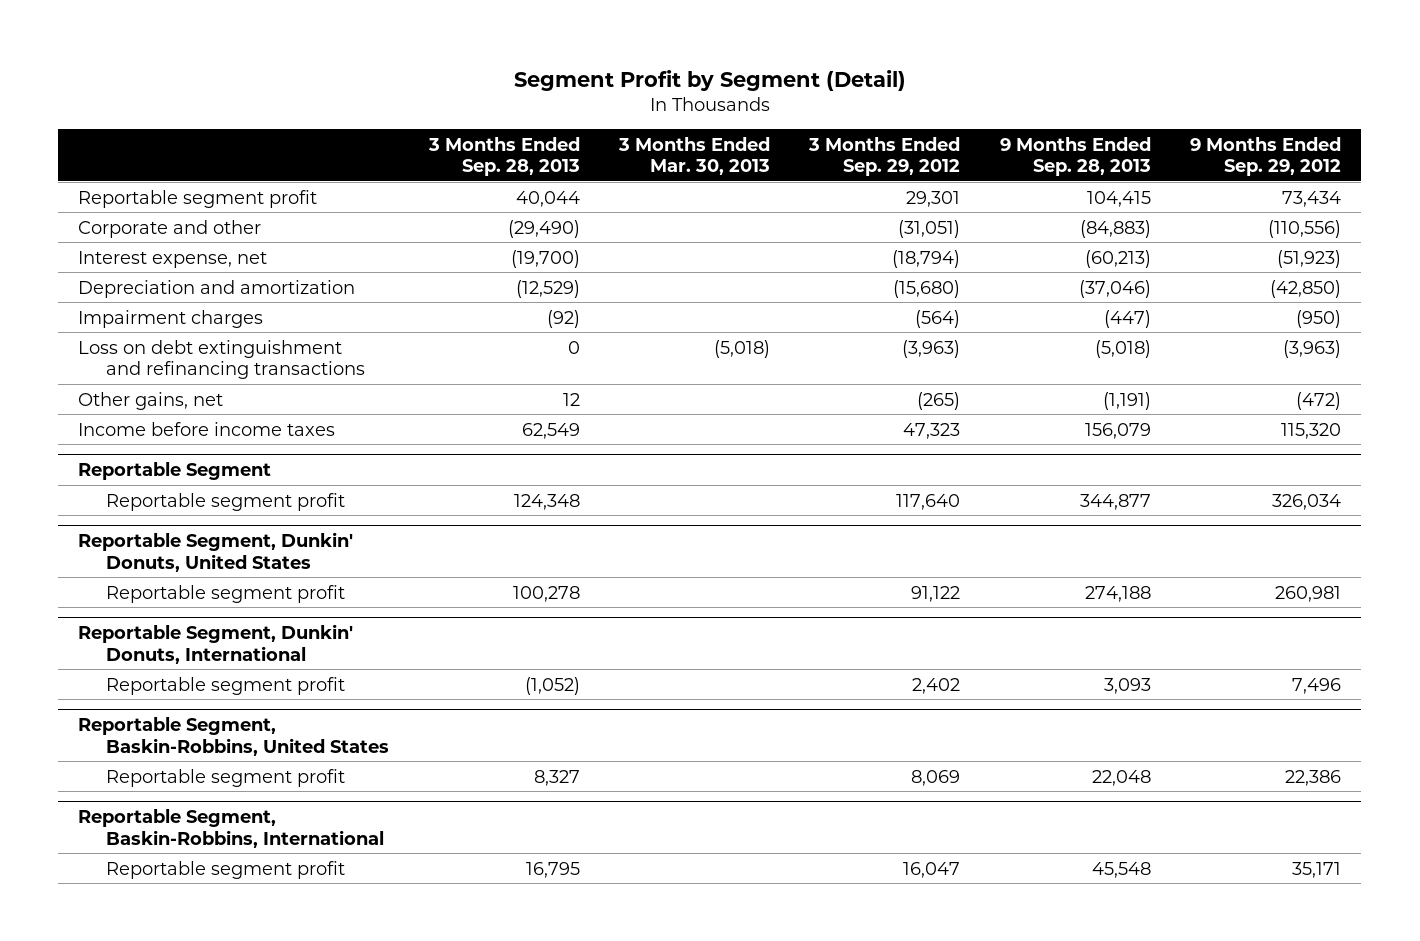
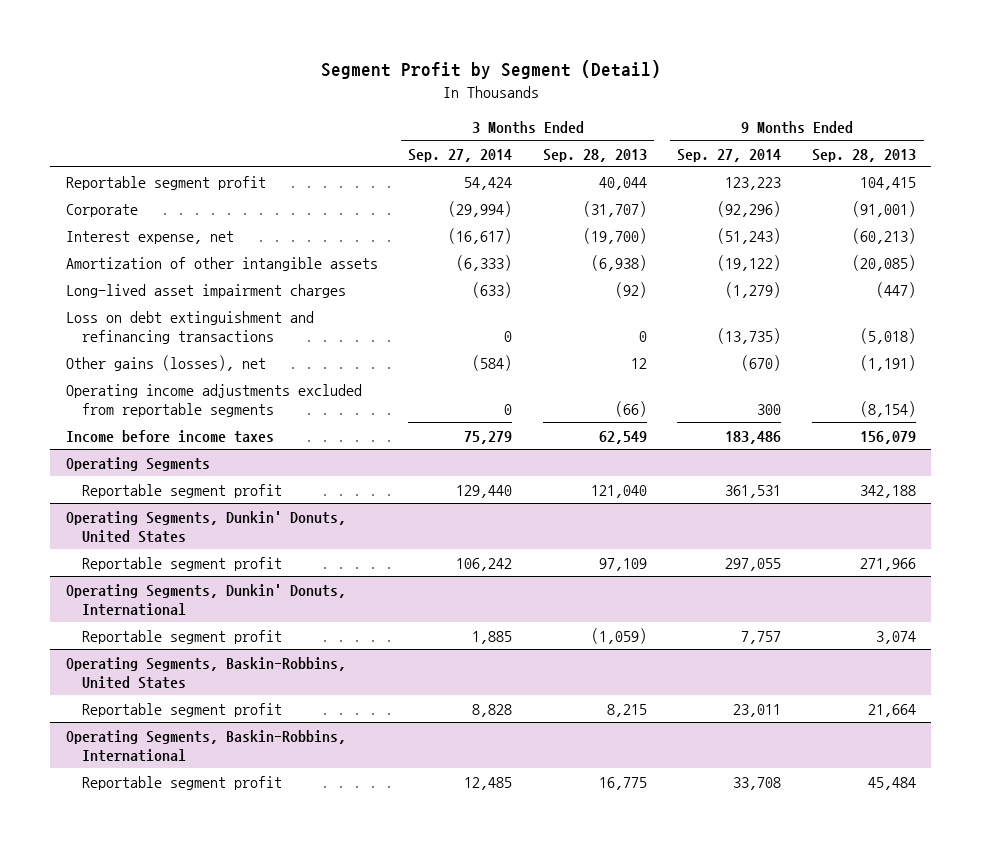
- | 3 Months Ended Sep. 28, 2013 | 3 Months Ended Mar. 30, 2013 | 3 Months Ended Sep. 29, 2012 | 9 Months Ended Sep. 28, 2013 | 9 Months Ended Sep. 29, 2012
+ | 3 Months Ended Sep. 27, 2014 | 3 Months Ended Sep. 28, 2013 | 9 Months Ended Sep. 27, 2014 | 9 Months Ended Sep. 28, 2013
- Corporate and other | (29,490) | | (31,051) | (84,883) | (110,556)
+ Corporate | (29,994) | (31,707) | (92,296) | (91,001)
- Depreciation and amortization | (12,529) | | (15,680) | (37,046) | (42,850)
- Impairment charges | (92) | | (564) | (447) | (950)
+ Amortization of other intangible assets | (6,333) | (6,938) | (19,122) | (20,085)
+ Long-lived asset impairment charges | (633) | (92) | (1,279) | (447)
- Other gains, net | 12 | | (265) | (1,191) | (472)
+ Other gains (losses), net | (584) | 12 | (670) | (1,191)
+ Operating income adjustments excluded from reportable segments | 0 | (66) | 300 | (8,154)
- Reportable Segment
- Reportable segment profit | 124,348 | | 117,640 | 344,877 | 326,034
- Reportable Segment, Dunkin' Donuts, United States
- Reportable segment profit | 100,278 | | 91,122 | 274,188 | 260,981
- Reportable Segment, Dunkin' Donuts, International
- Reportable segment profit | (1,052) | | 2,402 | 3,093 | 7,496
- Reportable Segment, Baskin-Robbins, United States
- Reportable segment profit | 8,327 | | 8,069 | 22,048 | 22,386
- Reportable Segment, Baskin-Robbins, International
- Reportable segment profit | 16,795 | | 16,047 | 45,548 | 35,171
+ Operating Segments
+ Reportable segment profit | 129,440 | 121,040 | 361,531 | 342,188
+ Operating Segments, Dunkin' Donuts, United States
+ Reportable segment profit | 106,242 | 97,109 | 297,055 | 271,966
+ Operating Segments, Dunkin' Donuts, International
+ Reportable segment profit | 1,885 | (1,059) | 7,757 | 3,074
+ Operating Segments, Baskin-Robbins, United States
+ Reportable segment profit | 8,828 | 8,215 | 23,011 | 21,664
+ Operating Segments, Baskin-Robbins, International
+ Reportable segment profit | 12,485 | 16,775 | 33,708 | 45,484

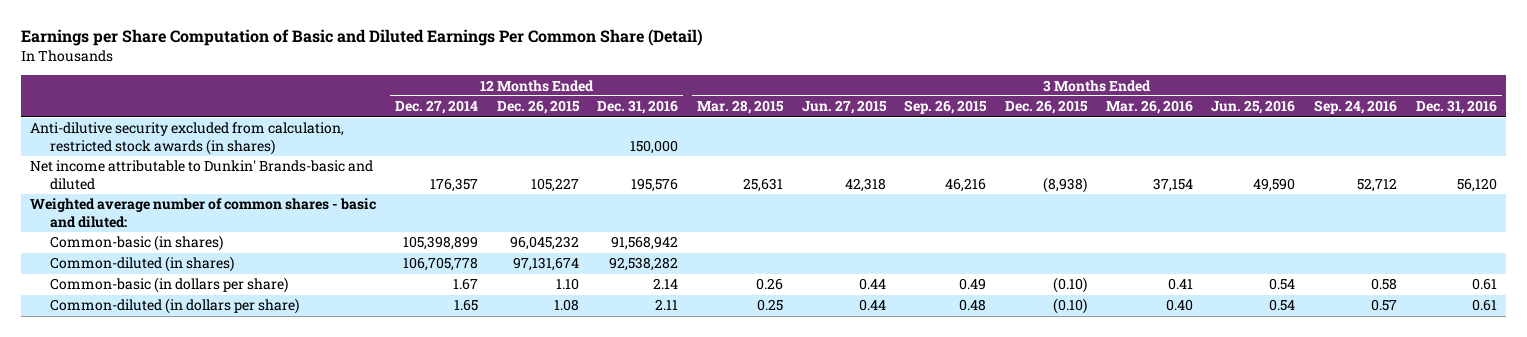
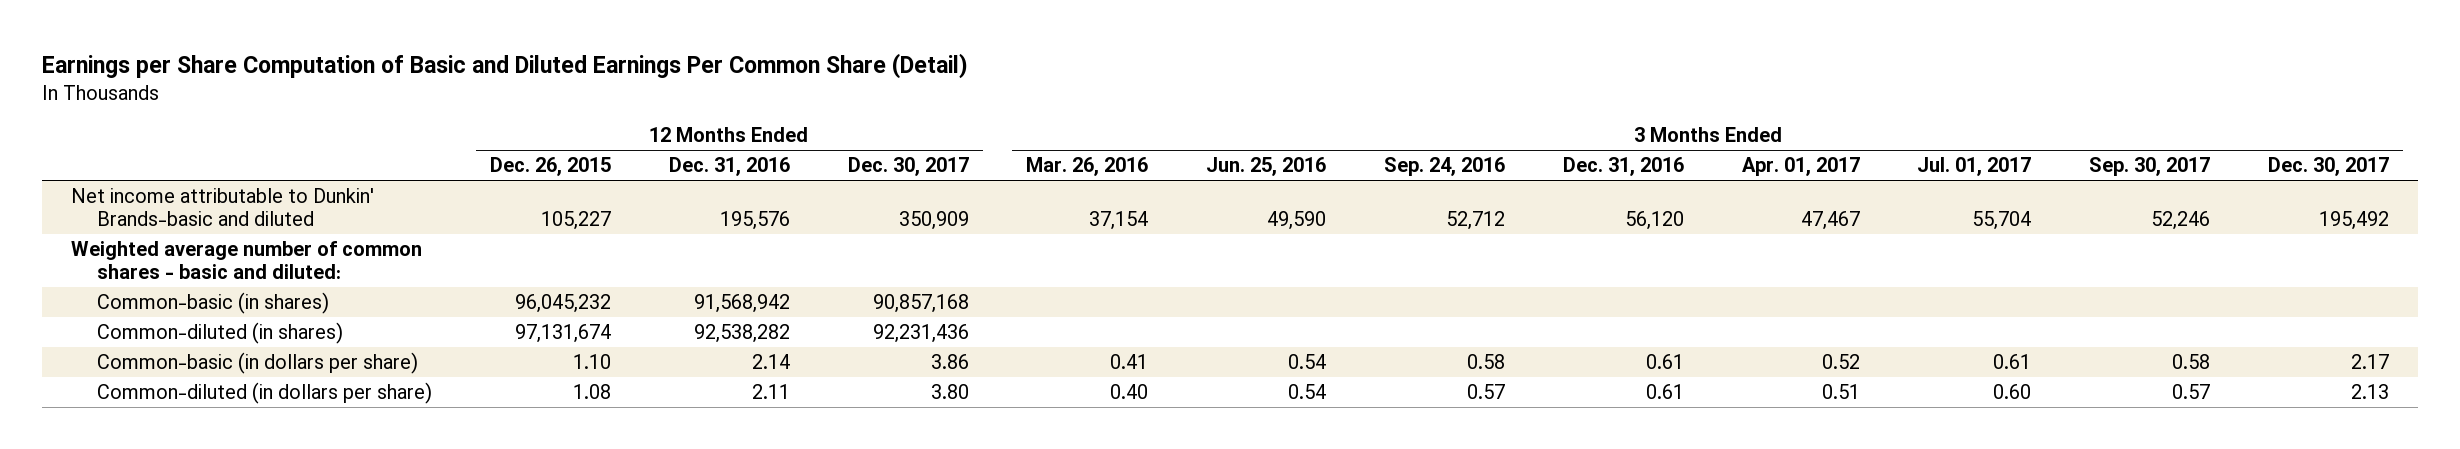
- | 12 Months Ended Dec. 27, 2014 | 12 Months Ended Dec. 26, 2015 | 12 Months Ended Dec. 31, 2016 | 3 Months Ended Mar. 28, 2015 | 3 Months Ended Jun. 27, 2015 | 3 Months Ended Sep. 26, 2015 | 3 Months Ended Dec. 26, 2015 | 3 Months Ended Mar. 26, 2016 | 3 Months Ended Jun. 25, 2016 | 3 Months Ended Sep. 24, 2016 | 3 Months Ended Dec. 31, 2016
+ | 12 Months Ended Dec. 26, 2015 | 12 Months Ended Dec. 31, 2016 | 12 Months Ended Dec. 30, 2017 | 3 Months Ended Mar. 26, 2016 | 3 Months Ended Jun. 25, 2016 | 3 Months Ended Sep. 24, 2016 | 3 Months Ended Dec. 31, 2016 | 3 Months Ended Apr. 01, 2017 | 3 Months Ended Jul. 01, 2017 | 3 Months Ended Sep. 30, 2017 | 3 Months Ended Dec. 30, 2017
- Anti-dilutive security excluded from calculation, restricted stock awards (in shares) | | | 150,000 | | | | | | | |

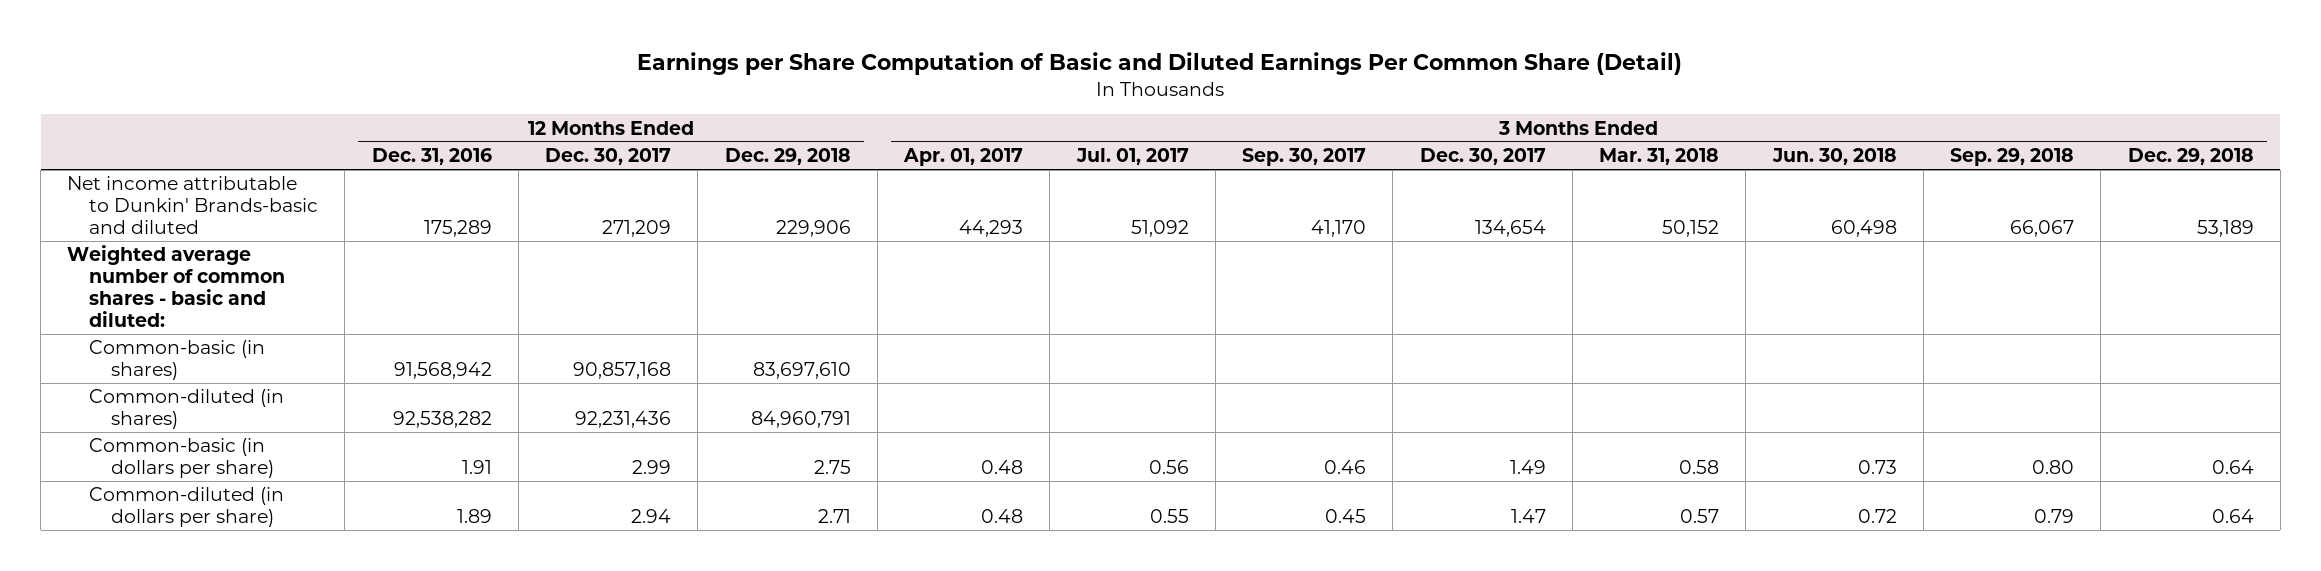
- | 12 Months Ended Dec. 26, 2015 | 12 Months Ended Dec. 31, 2016 | 12 Months Ended Dec. 30, 2017 | 3 Months Ended Mar. 26, 2016 | 3 Months Ended Jun. 25, 2016 | 3 Months Ended Sep. 24, 2016 | 3 Months Ended Dec. 31, 2016 | 3 Months Ended Apr. 01, 2017 | 3 Months Ended Jul. 01, 2017 | 3 Months Ended Sep. 30, 2017 | 3 Months Ended Dec. 30, 2017
+ | 12 Months Ended Dec. 31, 2016 | 12 Months Ended Dec. 30, 2017 | 12 Months Ended Dec. 29, 2018 | 3 Months Ended Apr. 01, 2017 | 3 Months Ended Jul. 01, 2017 | 3 Months Ended Sep. 30, 2017 | 3 Months Ended Dec. 30, 2017 | 3 Months Ended Mar. 31, 2018 | 3 Months Ended Jun. 30, 2018 | 3 Months Ended Sep. 29, 2018 | 3 Months Ended Dec. 29, 2018
- Net income attributable to Dunkin' Brands-basic and diluted | 105,227 | 195,576 | 350,909 | 37,154 | 49,590 | 52,712 | 56,120 | 47,467 | 55,704 | 52,246 | 195,492
+ Net income attributable to Dunkin' Brands-basic and diluted | 175,289 | 271,209 | 229,906 | 44,293 | 51,092 | 41,170 | 134,654 | 50,152 | 60,498 | 66,067 | 53,189
- Common-basic (in dollars per share) | 1.10 | 2.14 | 3.86 | 0.41 | 0.54 | 0.58 | 0.61 | 0.52 | 0.61 | 0.58 | 2.17
- Common-diluted (in dollars per share) | 1.08 | 2.11 | 3.80 | 0.40 | 0.54 | 0.57 | 0.61 | 0.51 | 0.60 | 0.57 | 2.13
+ Common-basic (in dollars per share) | 1.91 | 2.99 | 2.75 | 0.48 | 0.56 | 0.46 | 1.49 | 0.58 | 0.73 | 0.80 | 0.64
+ Common-diluted (in dollars per share) | 1.89 | 2.94 | 2.71 | 0.48 | 0.55 | 0.45 | 1.47 | 0.57 | 0.72 | 0.79 | 0.64

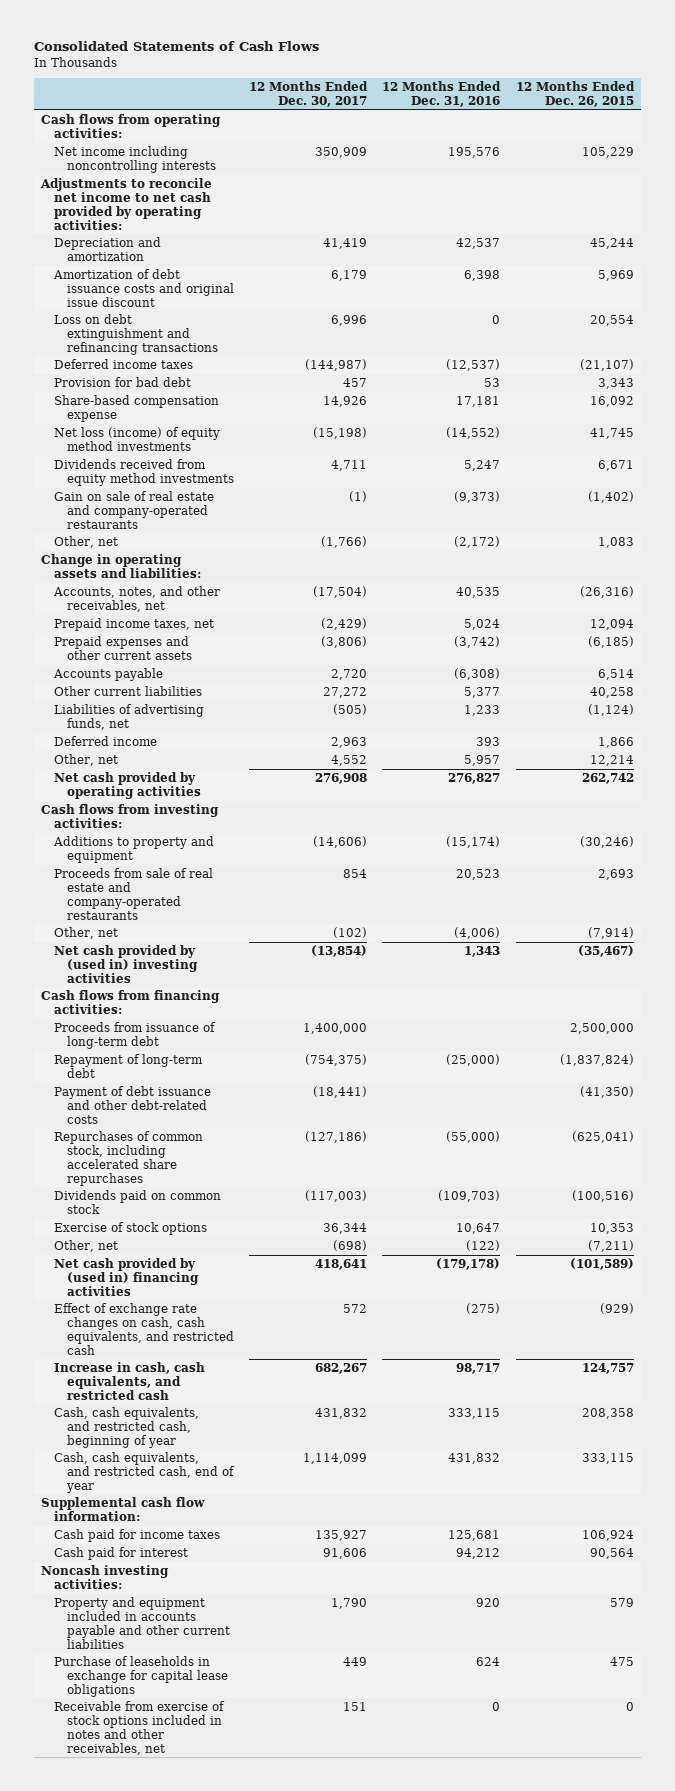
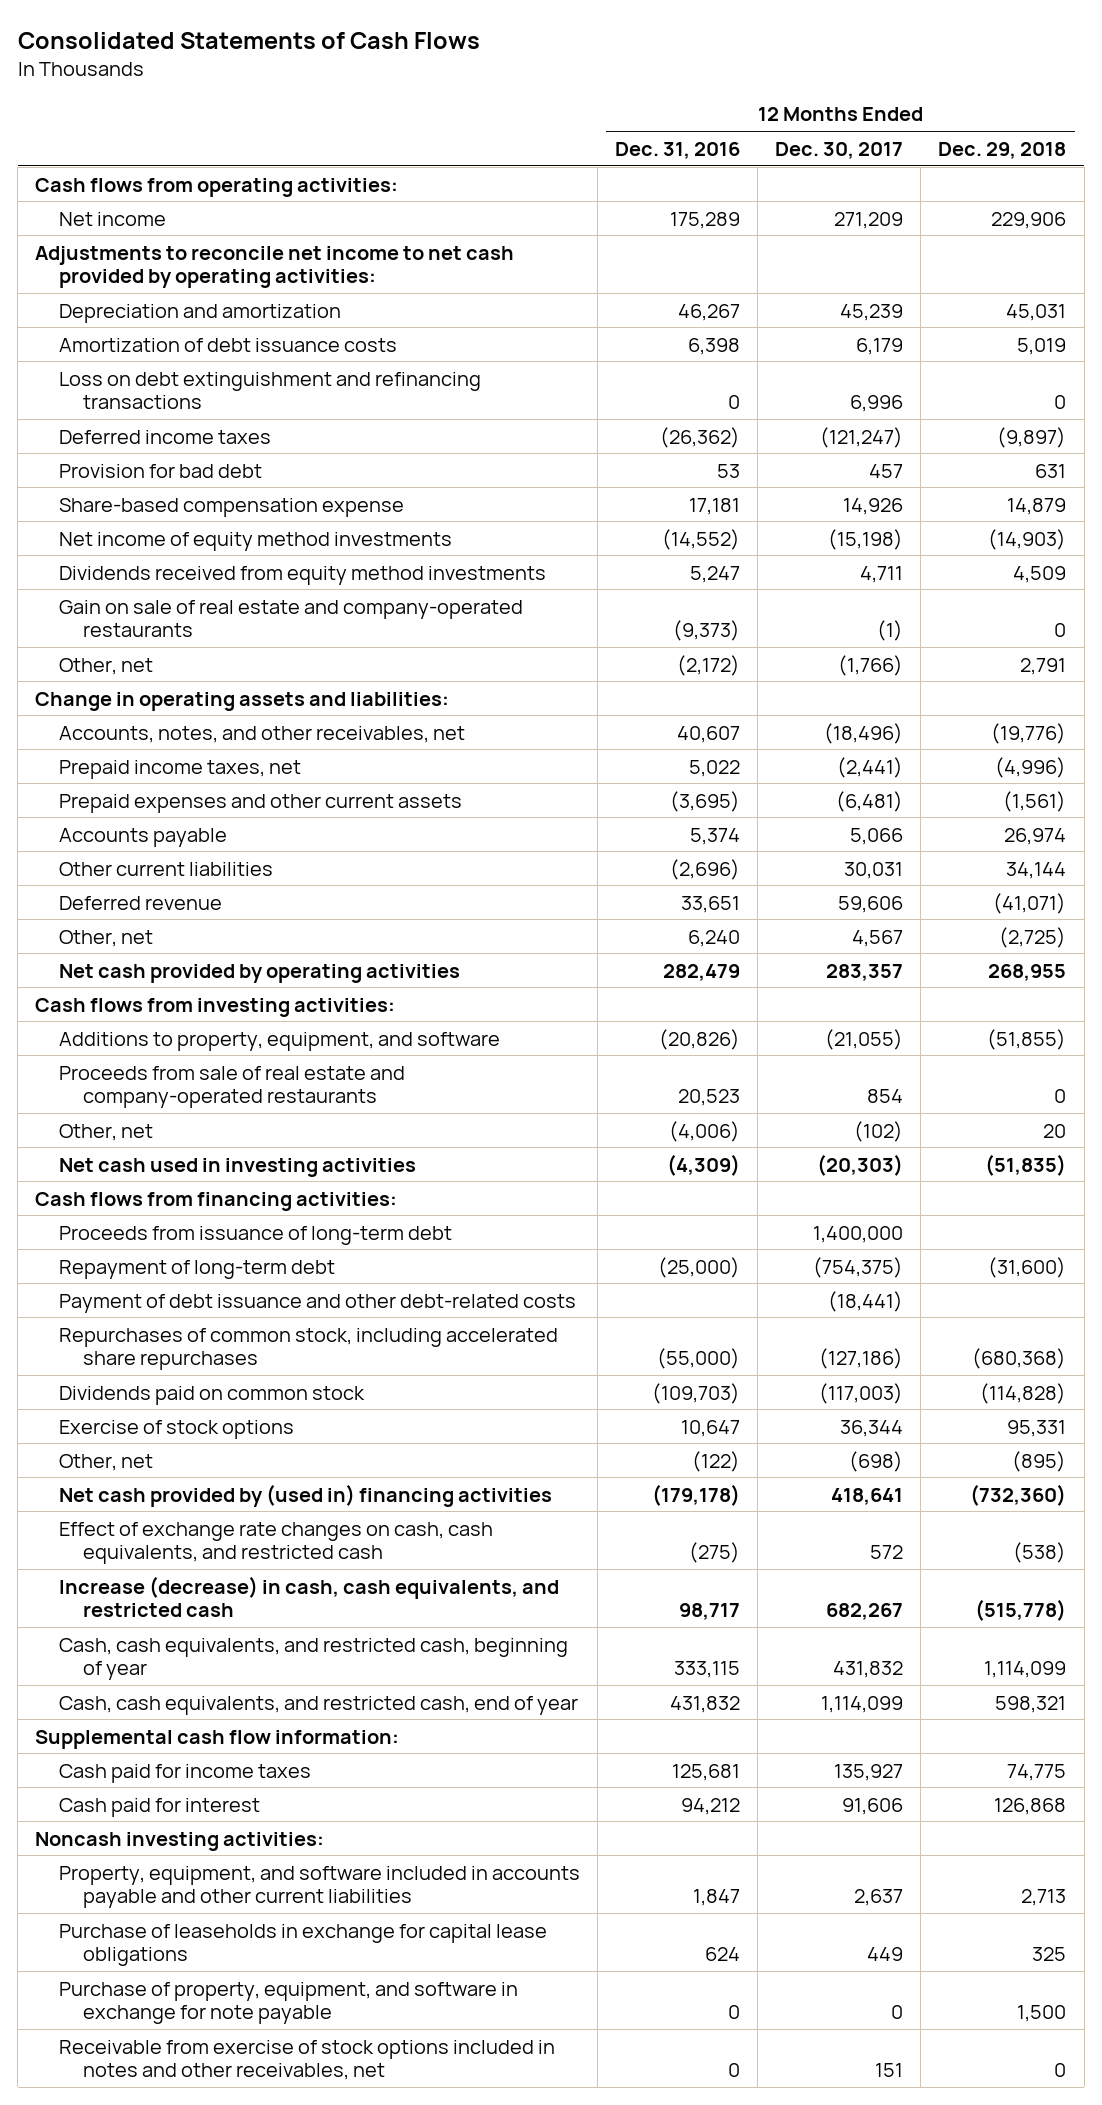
- | 12 Months Ended Dec. 30, 2017 | 12 Months Ended Dec. 31, 2016 | 12 Months Ended Dec. 26, 2015
+ | 12 Months Ended Dec. 31, 2016 | 12 Months Ended Dec. 30, 2017 | 12 Months Ended Dec. 29, 2018
- Net income including noncontrolling interests | 350,909 | 195,576 | 105,229
+ Net income | 175,289 | 271,209 | 229,906
- Depreciation and amortization | 41,419 | 42,537 | 45,244
- Amortization of debt issuance costs and original issue discount | 6,179 | 6,398 | 5,969
+ Depreciation and amortization | 46,267 | 45,239 | 45,031
+ Amortization of debt issuance costs | 6,398 | 6,179 | 5,019
- Deferred income taxes | (144,987) | (12,537) | (21,107)
+ Deferred income taxes | (26,362) | (121,247) | (9,897)
- Net loss (income) of equity method investments | (15,198) | (14,552) | 41,745
+ Net income of equity method investments | (14,552) | (15,198) | (14,903)
- Accounts, notes, and other receivables, net | (17,504) | 40,535 | (26,316)
- Prepaid income taxes, net | (2,429) | 5,024 | 12,094
- Prepaid expenses and other current assets | (3,806) | (3,742) | (6,185)
- Accounts payable | 2,720 | (6,308) | 6,514
- Other current liabilities | 27,272 | 5,377 | 40,258
- Liabilities of advertising funds, net | (505) | 1,233 | (1,124)
- Deferred income | 2,963 | 393 | 1,866
- Other, net | 4,552 | 5,957 | 12,214
- Net cash provided by operating activities | 276,908 | 276,827 | 262,742
+ Accounts, notes, and other receivables, net | 40,607 | (18,496) | (19,776)
+ Prepaid income taxes, net | 5,022 | (2,441) | (4,996)
+ Prepaid expenses and other current assets | (3,695) | (6,481) | (1,561)
+ Accounts payable | 5,374 | 5,066 | 26,974
+ Other current liabilities | (2,696) | 30,031 | 34,144
+ Deferred revenue | 33,651 | 59,606 | (41,071)
+ Other, net | 6,240 | 4,567 | (2,725)
+ Net cash provided by operating activities | 282,479 | 283,357 | 268,955
- Additions to property and equipment | (14,606) | (15,174) | (30,246)
+ Additions to property, equipment, and software | (20,826) | (21,055) | (51,855)
- Net cash provided by (used in) investing activities | (13,854) | 1,343 | (35,467)
+ Net cash used in investing activities | (4,309) | (20,303) | (51,835)
- Increase in cash, cash equivalents, and restricted cash | 682,267 | 98,717 | 124,757
+ Increase (decrease) in cash, cash equivalents, and restricted cash | 98,717 | 682,267 | (515,778)
- Property and equipment included in accounts payable and other current liabilities | 1,790 | 920 | 579
+ Property, equipment, and software included in accounts payable and other current liabilities | 1,847 | 2,637 | 2,713
+ Purchase of property, equipment, and software in exchange for note payable | 0 | 0 | 1,500

